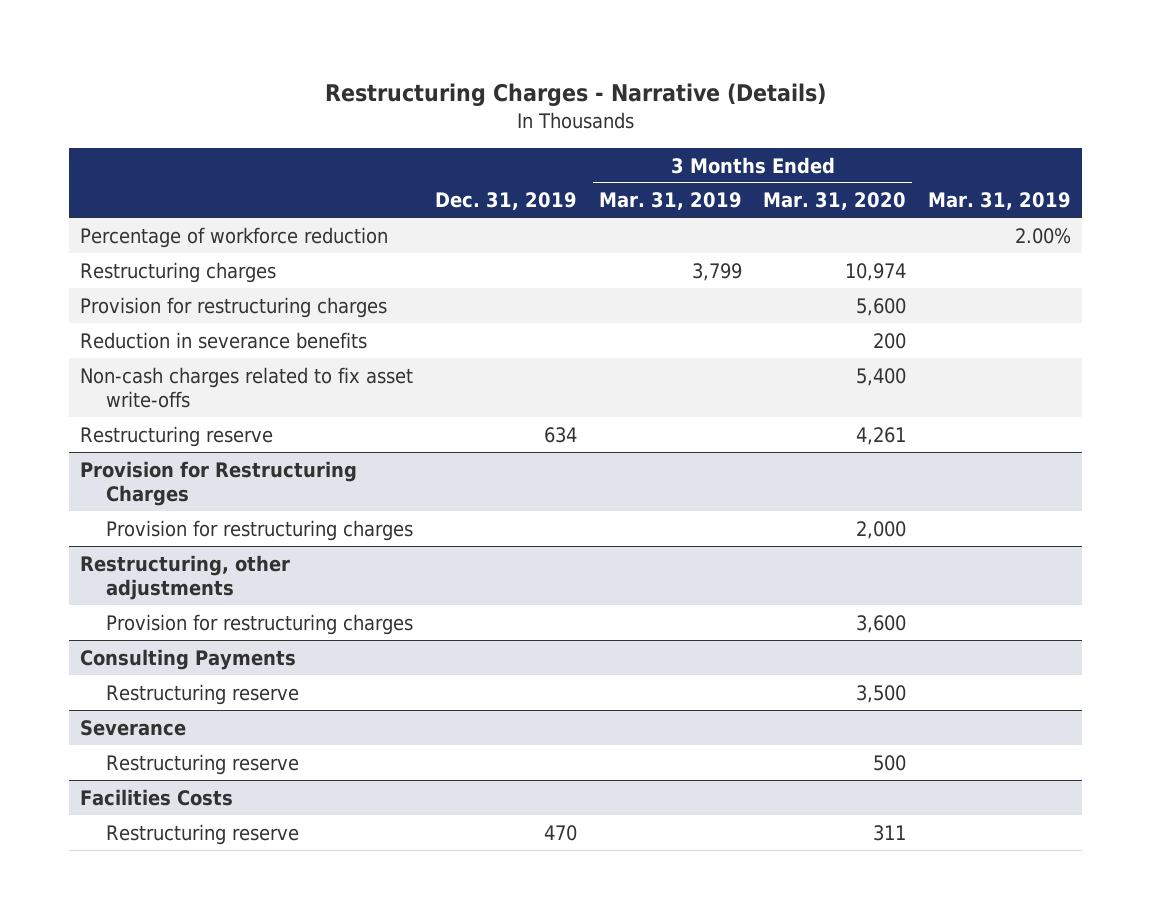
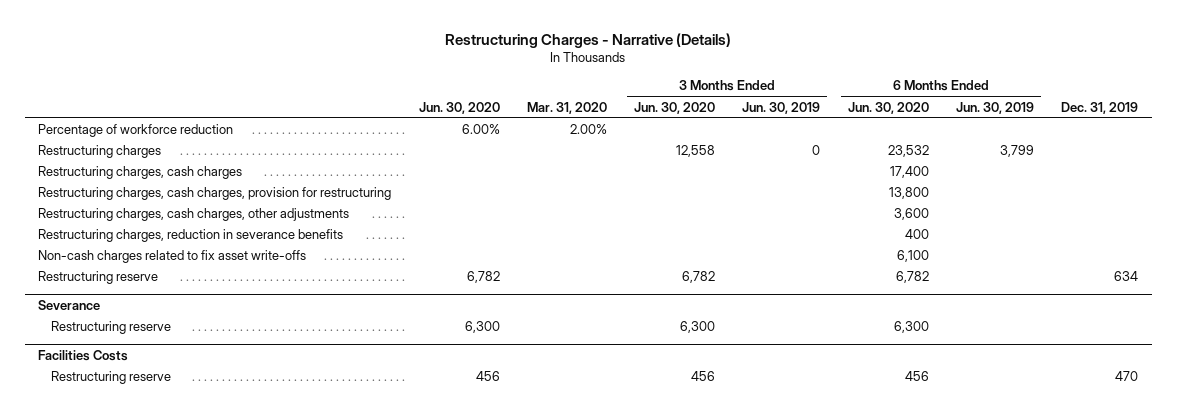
- | Dec. 31, 2019 | 3 Months Ended Mar. 31, 2019 | 3 Months Ended Mar. 31, 2020 | Mar. 31, 2019
+ | Jun. 30, 2020 | Mar. 31, 2020 | 3 Months Ended Jun. 30, 2020 | 3 Months Ended Jun. 30, 2019 | 6 Months Ended Jun. 30, 2020 | 6 Months Ended Jun. 30, 2019 | Dec. 31, 2019
- Provision for restructuring charges | | | 5,600 |
- Reduction in severance benefits | | | 200 |
+ Restructuring charges, cash charges | | | | | 17,400 | |
+ Restructuring charges, cash charges, provision for restructuring | | | | | 13,800 | |
+ Restructuring charges, cash charges, other adjustments | | | | | 3,600 | |
+ Restructuring charges, reduction in severance benefits | | | | | 400 | |
- Provision for Restructuring Charges
- Provision for restructuring charges | | | 2,000 |
- Restructuring, other adjustments
- Provision for restructuring charges | | | 3,600 |
- Consulting Payments
- Restructuring reserve | | | 3,500 |

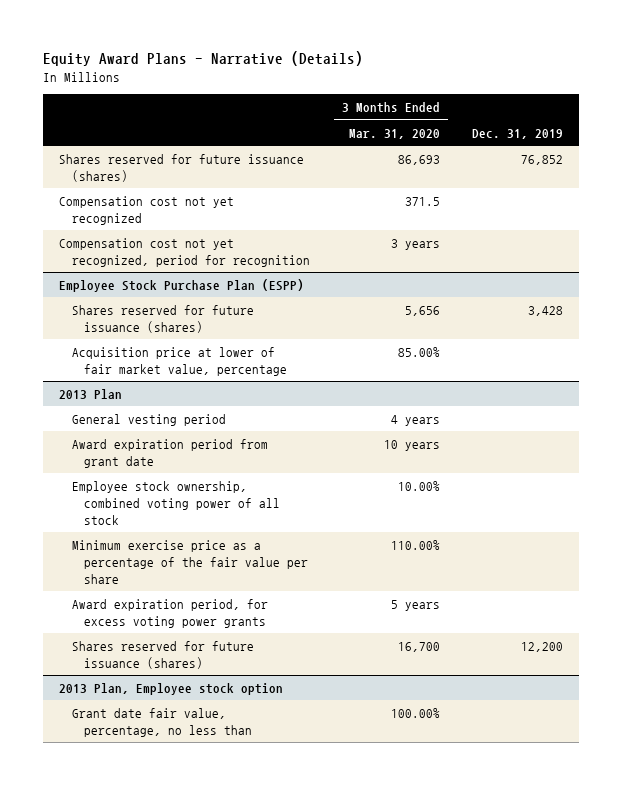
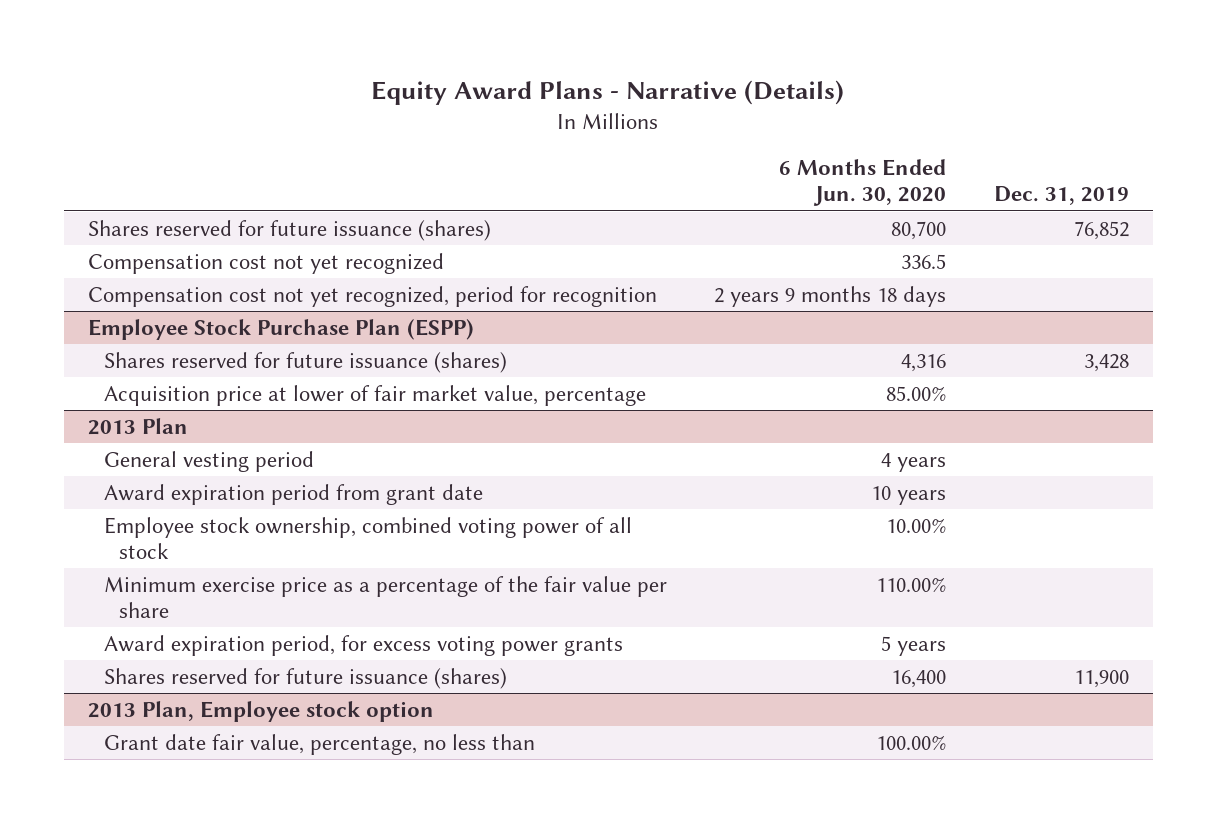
- | 3 Months Ended Mar. 31, 2020 | Dec. 31, 2019
+ | 6 Months Ended Jun. 30, 2020 | Dec. 31, 2019
@ 2013 Plan
- Shares reserved for future issuance (shares) | 16,700 | 12,200
+ Shares reserved for future issuance (shares) | 16,400 | 11,900

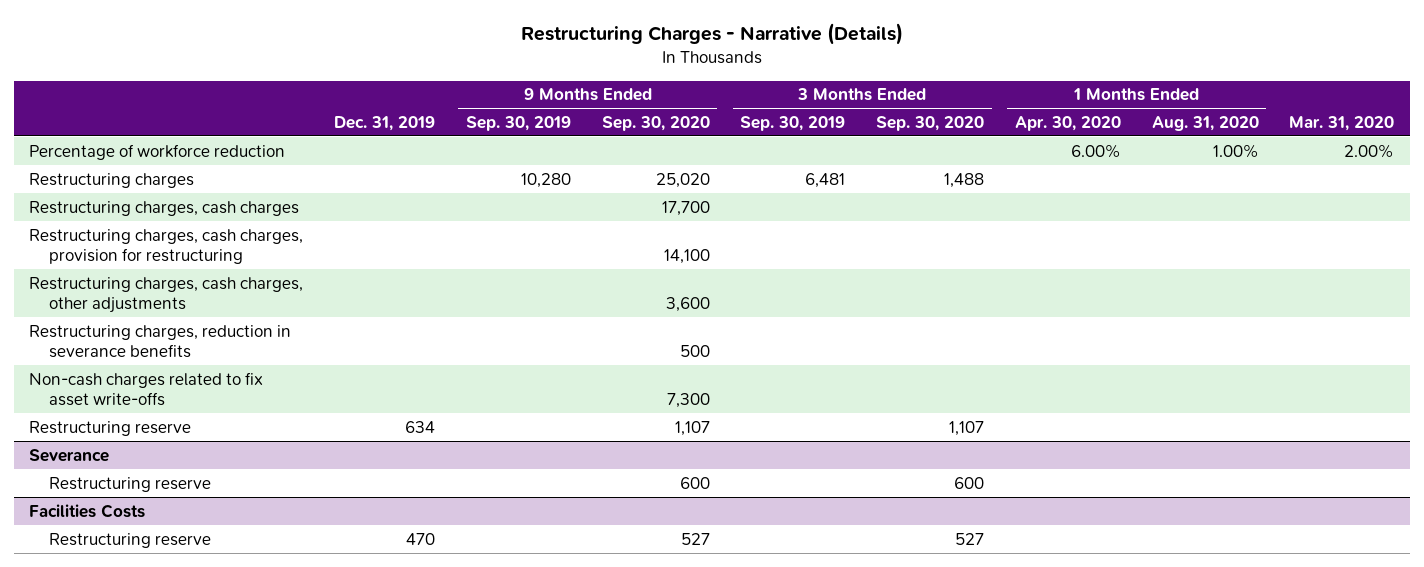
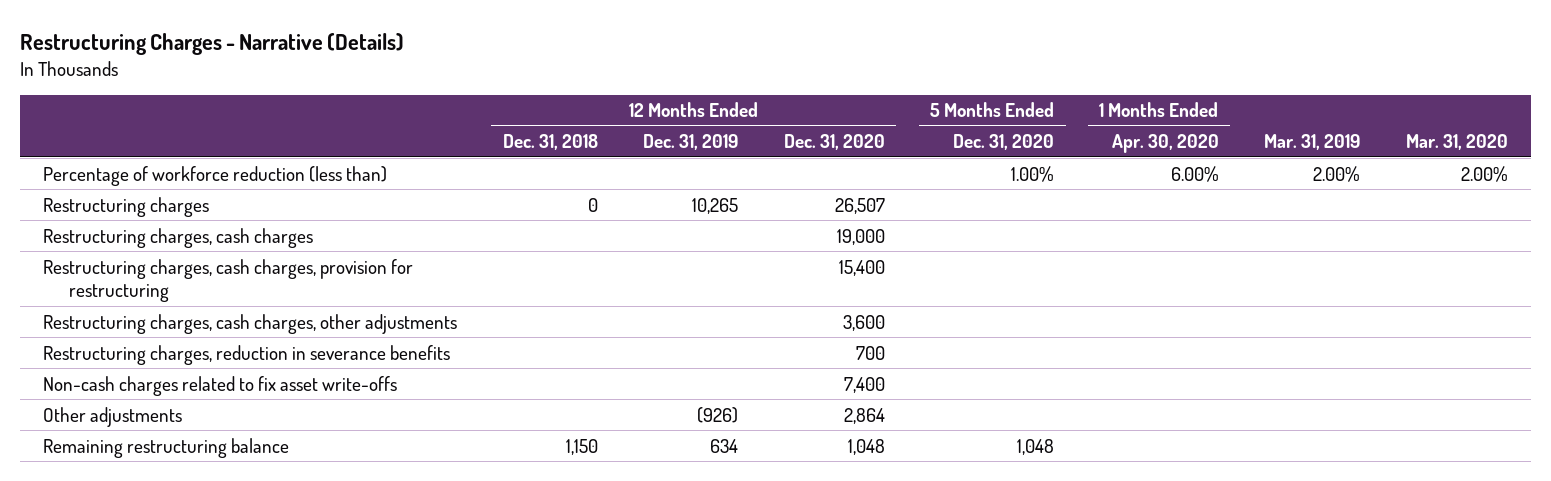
- | Dec. 31, 2019 | 9 Months Ended Sep. 30, 2019 | 9 Months Ended Sep. 30, 2020 | 3 Months Ended Sep. 30, 2019 | 3 Months Ended Sep. 30, 2020 | 1 Months Ended Apr. 30, 2020 | 1 Months Ended Aug. 31, 2020 | Mar. 31, 2020
+ | 12 Months Ended Dec. 31, 2018 | 12 Months Ended Dec. 31, 2019 | 12 Months Ended Dec. 31, 2020 | 5 Months Ended Dec. 31, 2020 | 1 Months Ended Apr. 30, 2020 | Mar. 31, 2019 | Mar. 31, 2020
- Percentage of workforce reduction | | | | | | 6.00% | 1.00% | 2.00%
+ Percentage of workforce reduction (less than) | | | | 1.00% | 6.00% | 2.00% | 2.00%
- Restructuring reserve | 634 | | 1,107 | | 1,107 | | |
- Severance
- Restructuring reserve | | | 600 | | 600 | | |
- Facilities Costs
- Restructuring reserve | 470 | | 527 | | 527 | | |
+ Other adjustments | | (926) | 2,864 | | | |
+ Remaining restructuring balance | 1,150 | 634 | 1,048 | 1,048 | | |

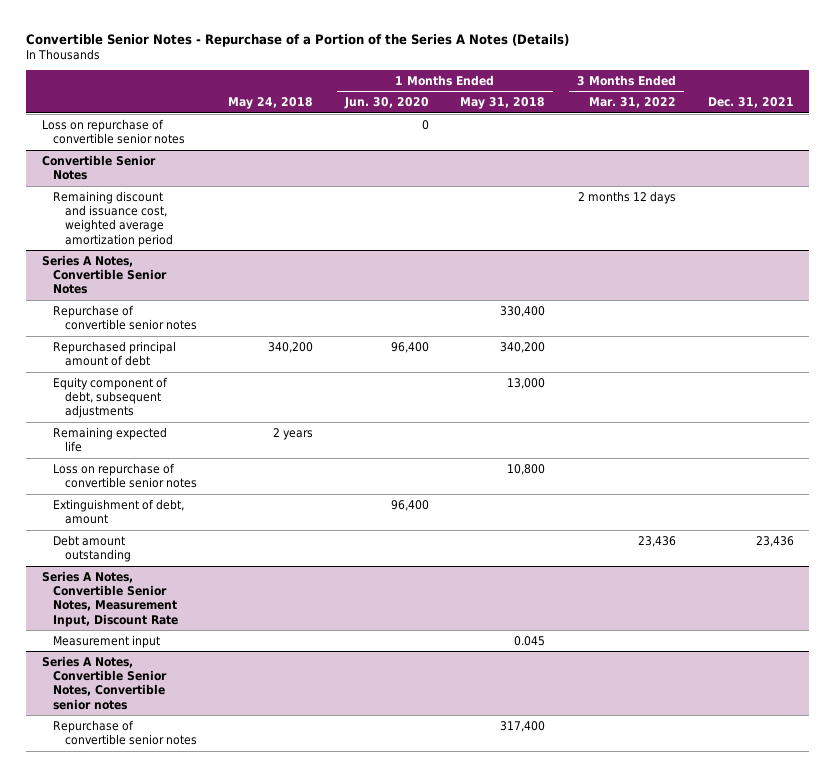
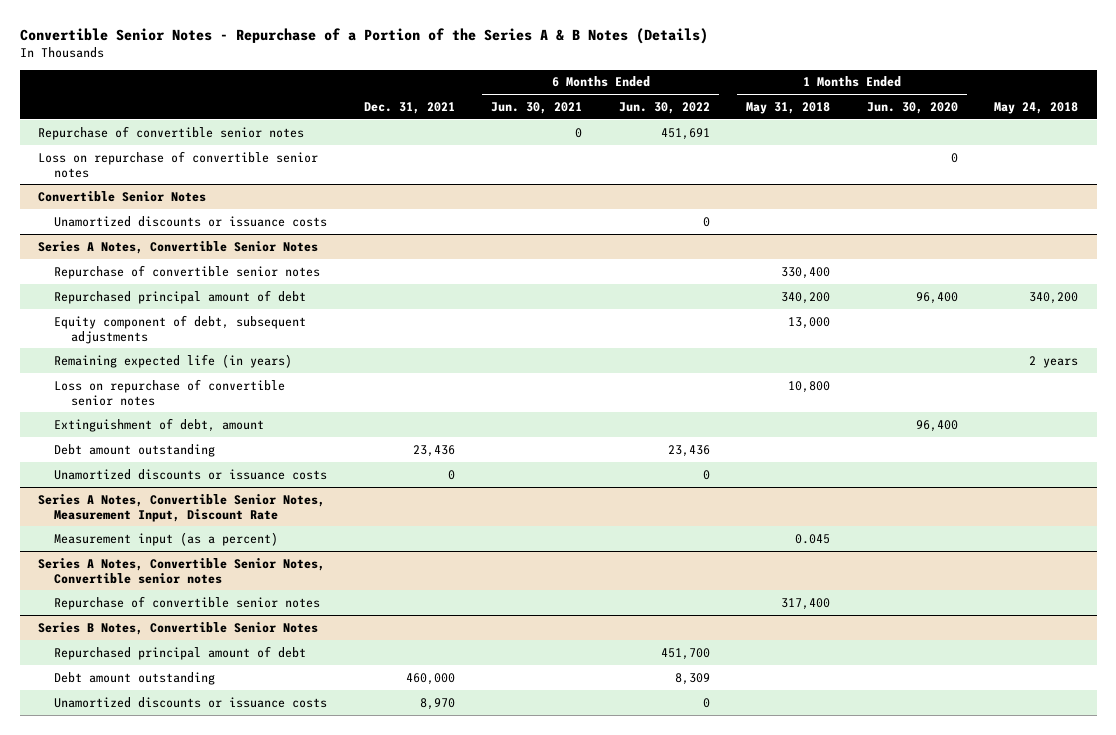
- Convertible Senior Notes - Repurchase of a Portion of the Series A Notes (Details)
+ Convertible Senior Notes - Repurchase of a Portion of the Series A & B Notes (Details)
- | May 24, 2018 | 1 Months Ended Jun. 30, 2020 | 1 Months Ended May 31, 2018 | 3 Months Ended Mar. 31, 2022 | Dec. 31, 2021
+ | Dec. 31, 2021 | 6 Months Ended Jun. 30, 2021 | 6 Months Ended Jun. 30, 2022 | 1 Months Ended May 31, 2018 | 1 Months Ended Jun. 30, 2020 | May 24, 2018
+ Repurchase of convertible senior notes | | 0 | 451,691 | | |
@ Convertible Senior Notes
- Remaining discount and issuance cost, weighted average amortization period | | | | 2 months 12 days |
+ Unamortized discounts or issuance costs | | | 0 | | |
@ Series A Notes, Convertible Senior Notes
- Remaining expected life | 2 years | | | |
+ Remaining expected life (in years) | | | | | | 2 years
+ Unamortized discounts or issuance costs | 0 | | 0 | | |
@ Series A Notes, Convertible Senior Notes, Measurement Input, Discount Rate
- Measurement input | | | 0.045 | |
+ Measurement input (as a percent) | | | | 0.045 | |
+ Series B Notes, Convertible Senior Notes
+ Repurchased principal amount of debt | | | 451,700 | | |
+ Debt amount outstanding | 460,000 | | 8,309 | | |
+ Unamortized discounts or issuance costs | 8,970 | | 0 | | |

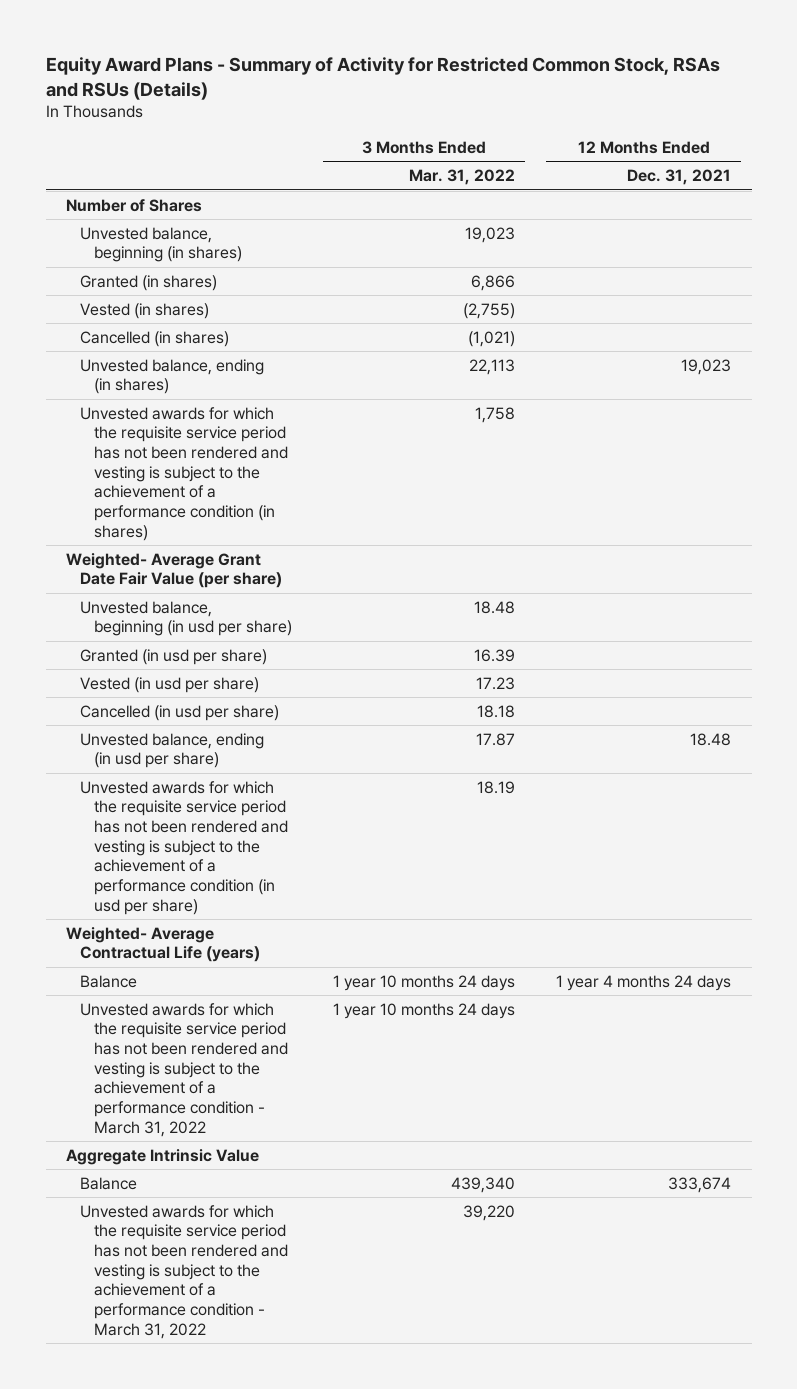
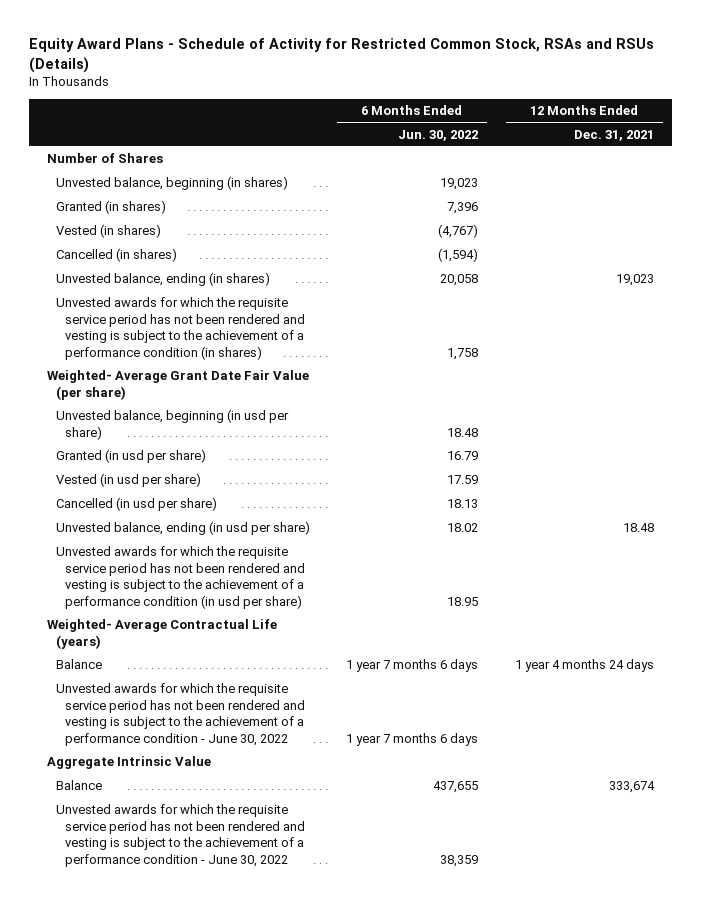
- Equity Award Plans - Summary of Activity for Restricted Common Stock, RSAs and RSUs (Details)
+ Equity Award Plans - Schedule of Activity for Restricted Common Stock, RSAs and RSUs (Details)
- | 3 Months Ended Mar. 31, 2022 | 12 Months Ended Dec. 31, 2021
+ | 6 Months Ended Jun. 30, 2022 | 12 Months Ended Dec. 31, 2021
- Unvested awards for which the requisite service period has not been rendered and vesting is subject to the achievement of a performance condition - March 31, 2022 | 1 year 10 months 24 days |
+ Unvested awards for which the requisite service period has not been rendered and vesting is subject to the achievement of a performance condition - June 30, 2022 | 1 year 7 months 6 days |
- Unvested awards for which the requisite service period has not been rendered and vesting is subject to the achievement of a performance condition - March 31, 2022 | 39,220 |
+ Unvested awards for which the requisite service period has not been rendered and vesting is subject to the achievement of a performance condition - June 30, 2022 | 38,359 |

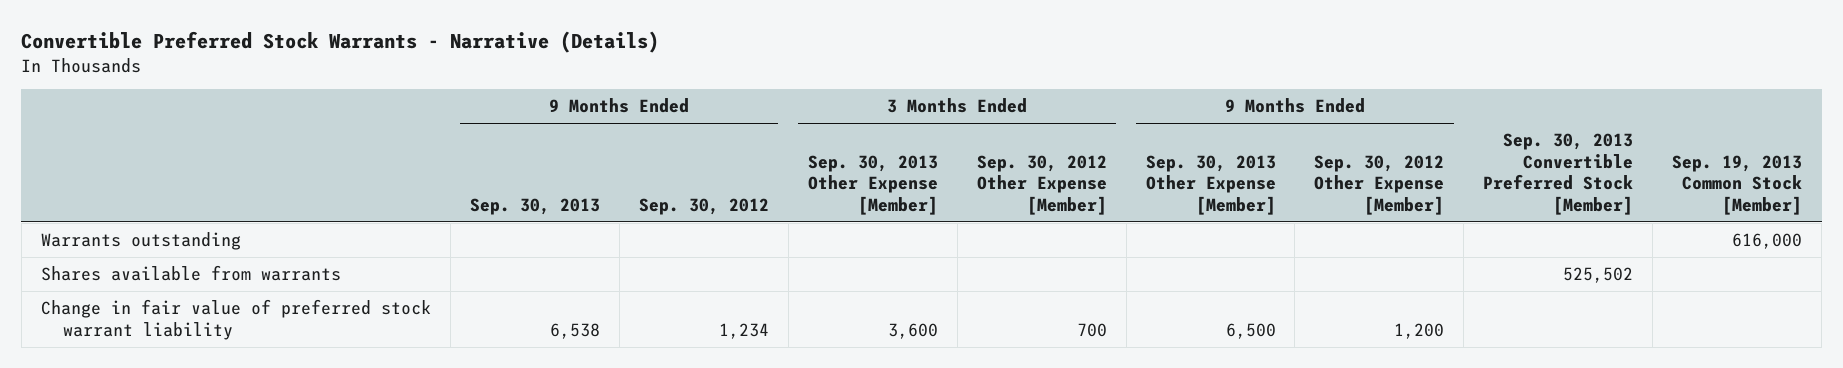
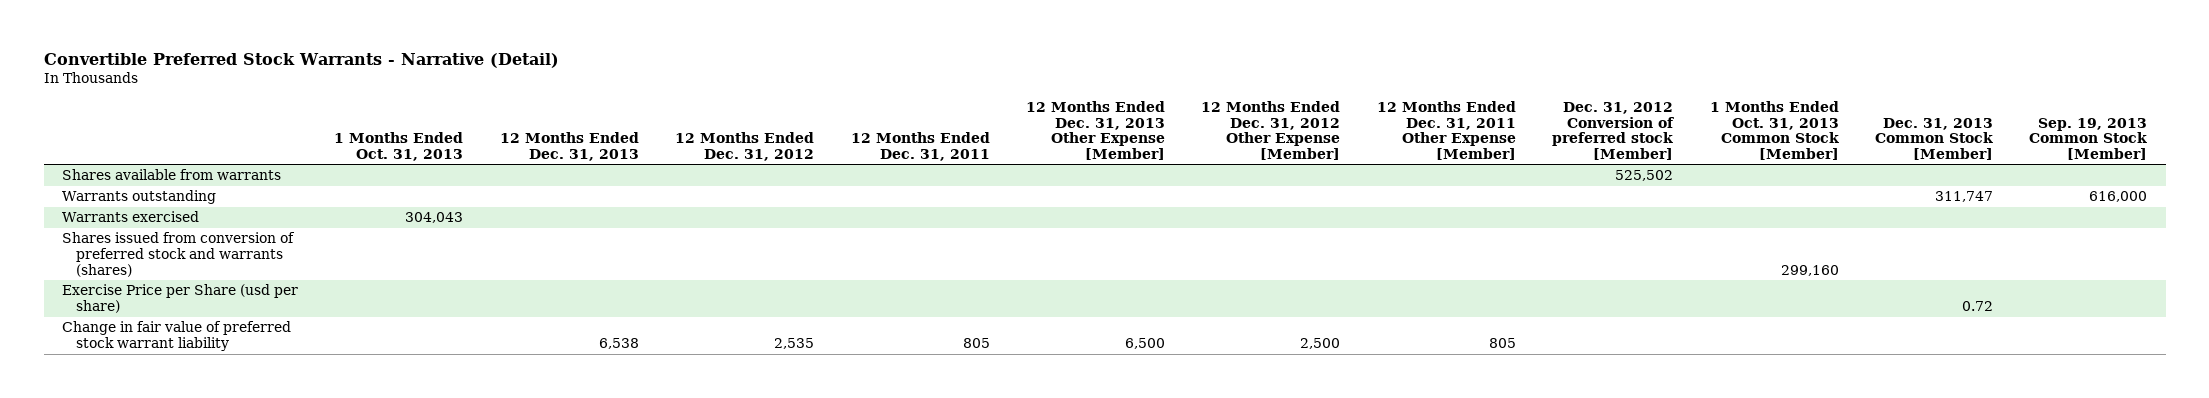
- Convertible Preferred Stock Warrants - Narrative (Details)
+ Convertible Preferred Stock Warrants - Narrative (Detail)
- | 9 Months Ended Sep. 30, 2013 | 9 Months Ended Sep. 30, 2012 | 3 Months Ended Sep. 30, 2013 Other Expense [Member] | 3 Months Ended Sep. 30, 2012 Other Expense [Member] | 9 Months Ended Sep. 30, 2013 Other Expense [Member] | 9 Months Ended Sep. 30, 2012 Other Expense [Member] | Sep. 30, 2013 Convertible Preferred Stock [Member] | Sep. 19, 2013 Common Stock [Member]
+ | 1 Months Ended Oct. 31, 2013 | 12 Months Ended Dec. 31, 2013 | 12 Months Ended Dec. 31, 2012 | 12 Months Ended Dec. 31, 2011 | 12 Months Ended Dec. 31, 2013 Other Expense [Member] | 12 Months Ended Dec. 31, 2012 Other Expense [Member] | 12 Months Ended Dec. 31, 2011 Other Expense [Member] | Dec. 31, 2012 Conversion of preferred stock [Member] | 1 Months Ended Oct. 31, 2013 Common Stock [Member] | Dec. 31, 2013 Common Stock [Member] | Sep. 19, 2013 Common Stock [Member]
moved down: Warrants outstanding | | | | | | | | | | 311,747 | 616,000
+ Warrants exercised | 304,043 | | | | | | | | | |
+ Shares issued from conversion of preferred stock and warrants (shares) | | | | | | | | | 299,160 | |
+ Exercise Price per Share (usd per share) | | | | | | | | | | 0.72 |

